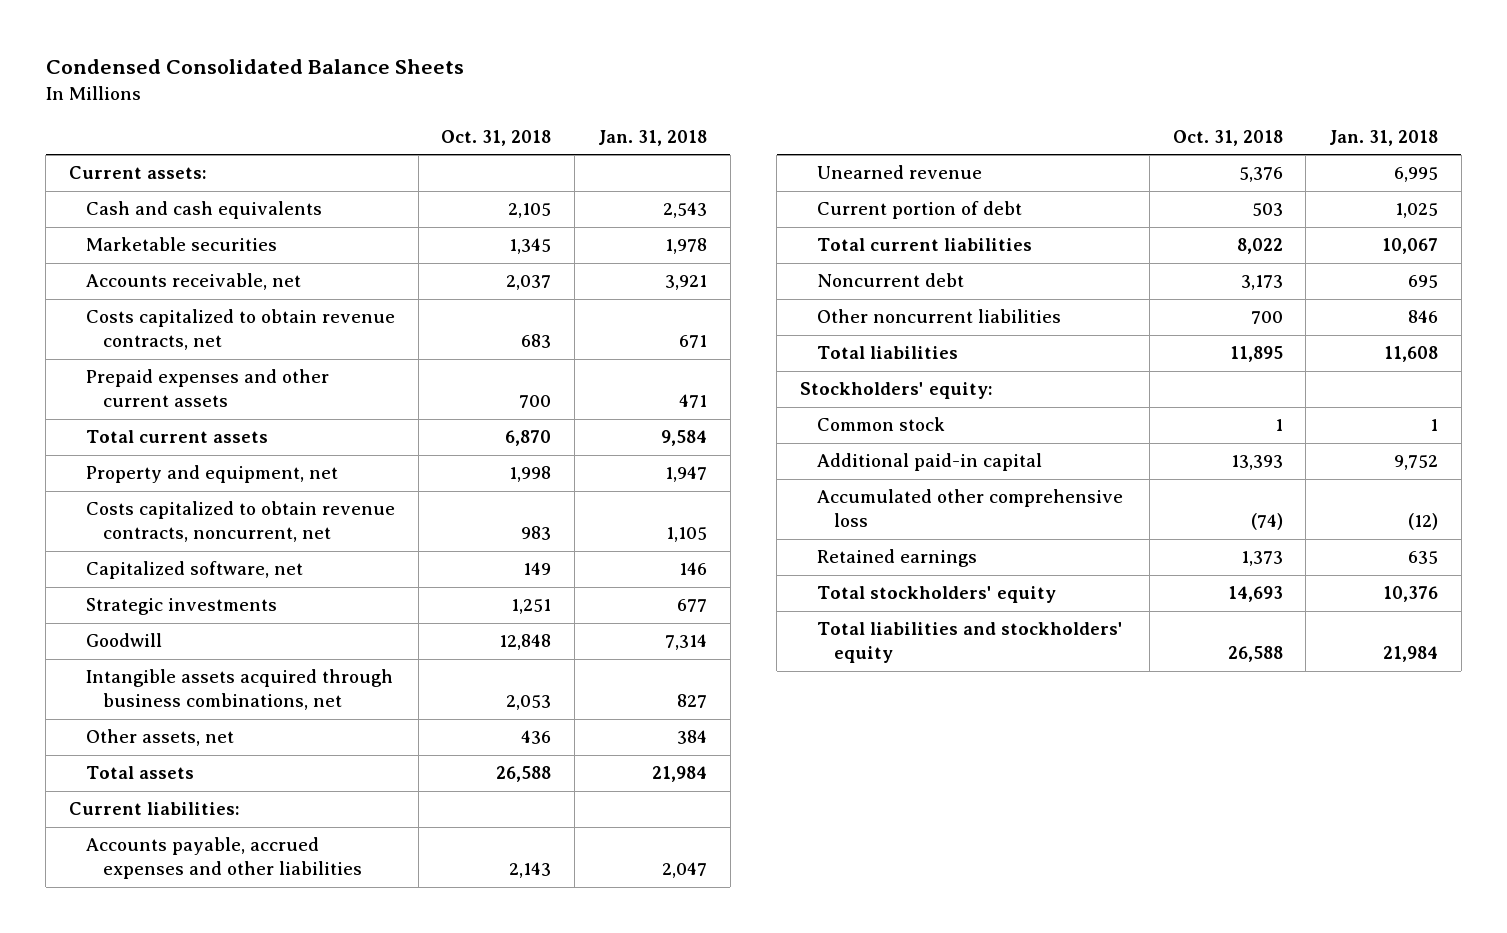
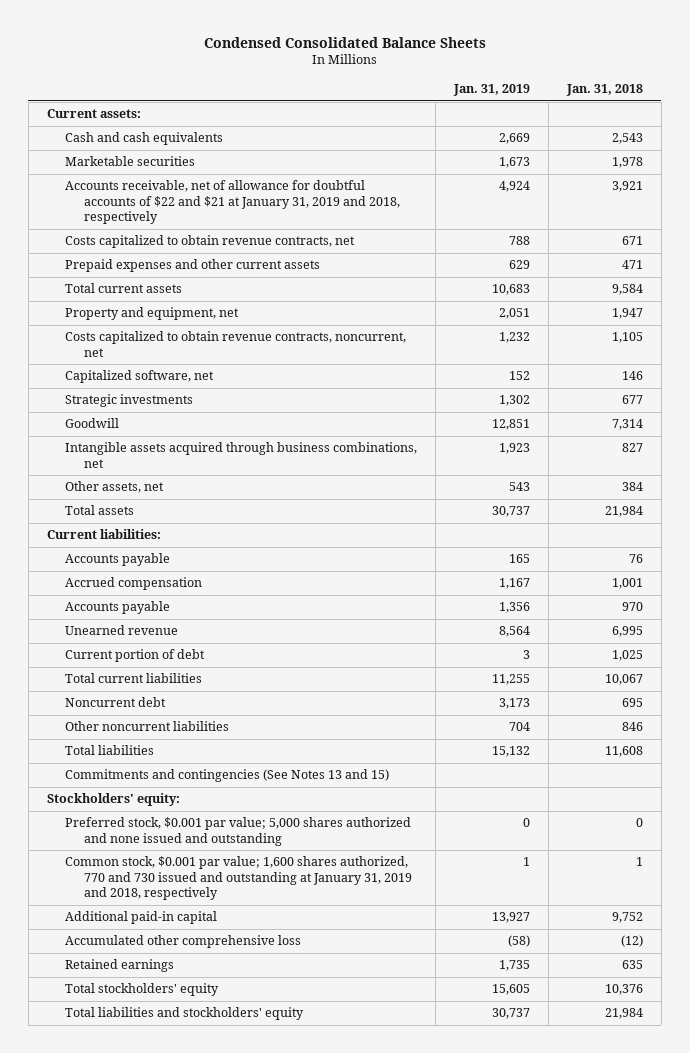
- | Oct. 31, 2018 | Jan. 31, 2018
+ | Jan. 31, 2019 | Jan. 31, 2018
- Accounts receivable, net | 2,037 | 3,921
+ Accounts receivable, net of allowance for doubtful accounts of $22 and $21 at January 31, 2019 and 2018, respectively | 4,924 | 3,921
- Accounts payable, accrued expenses and other liabilities | 2,143 | 2,047
+ Accounts payable | 165 | 76
+ Accrued compensation | 1,167 | 1,001
+ Accounts payable | 1,356 | 970
+ Commitments and contingencies (See Notes 13 and 15)
- Common stock | 1 | 1
+ Preferred stock, $0.001 par value; 5,000 shares authorized and none issued and outstanding | 0 | 0
+ Common stock, $0.001 par value; 1,600 shares authorized, 770 and 730 issued and outstanding at January 31, 2019 and 2018, respectively | 1 | 1

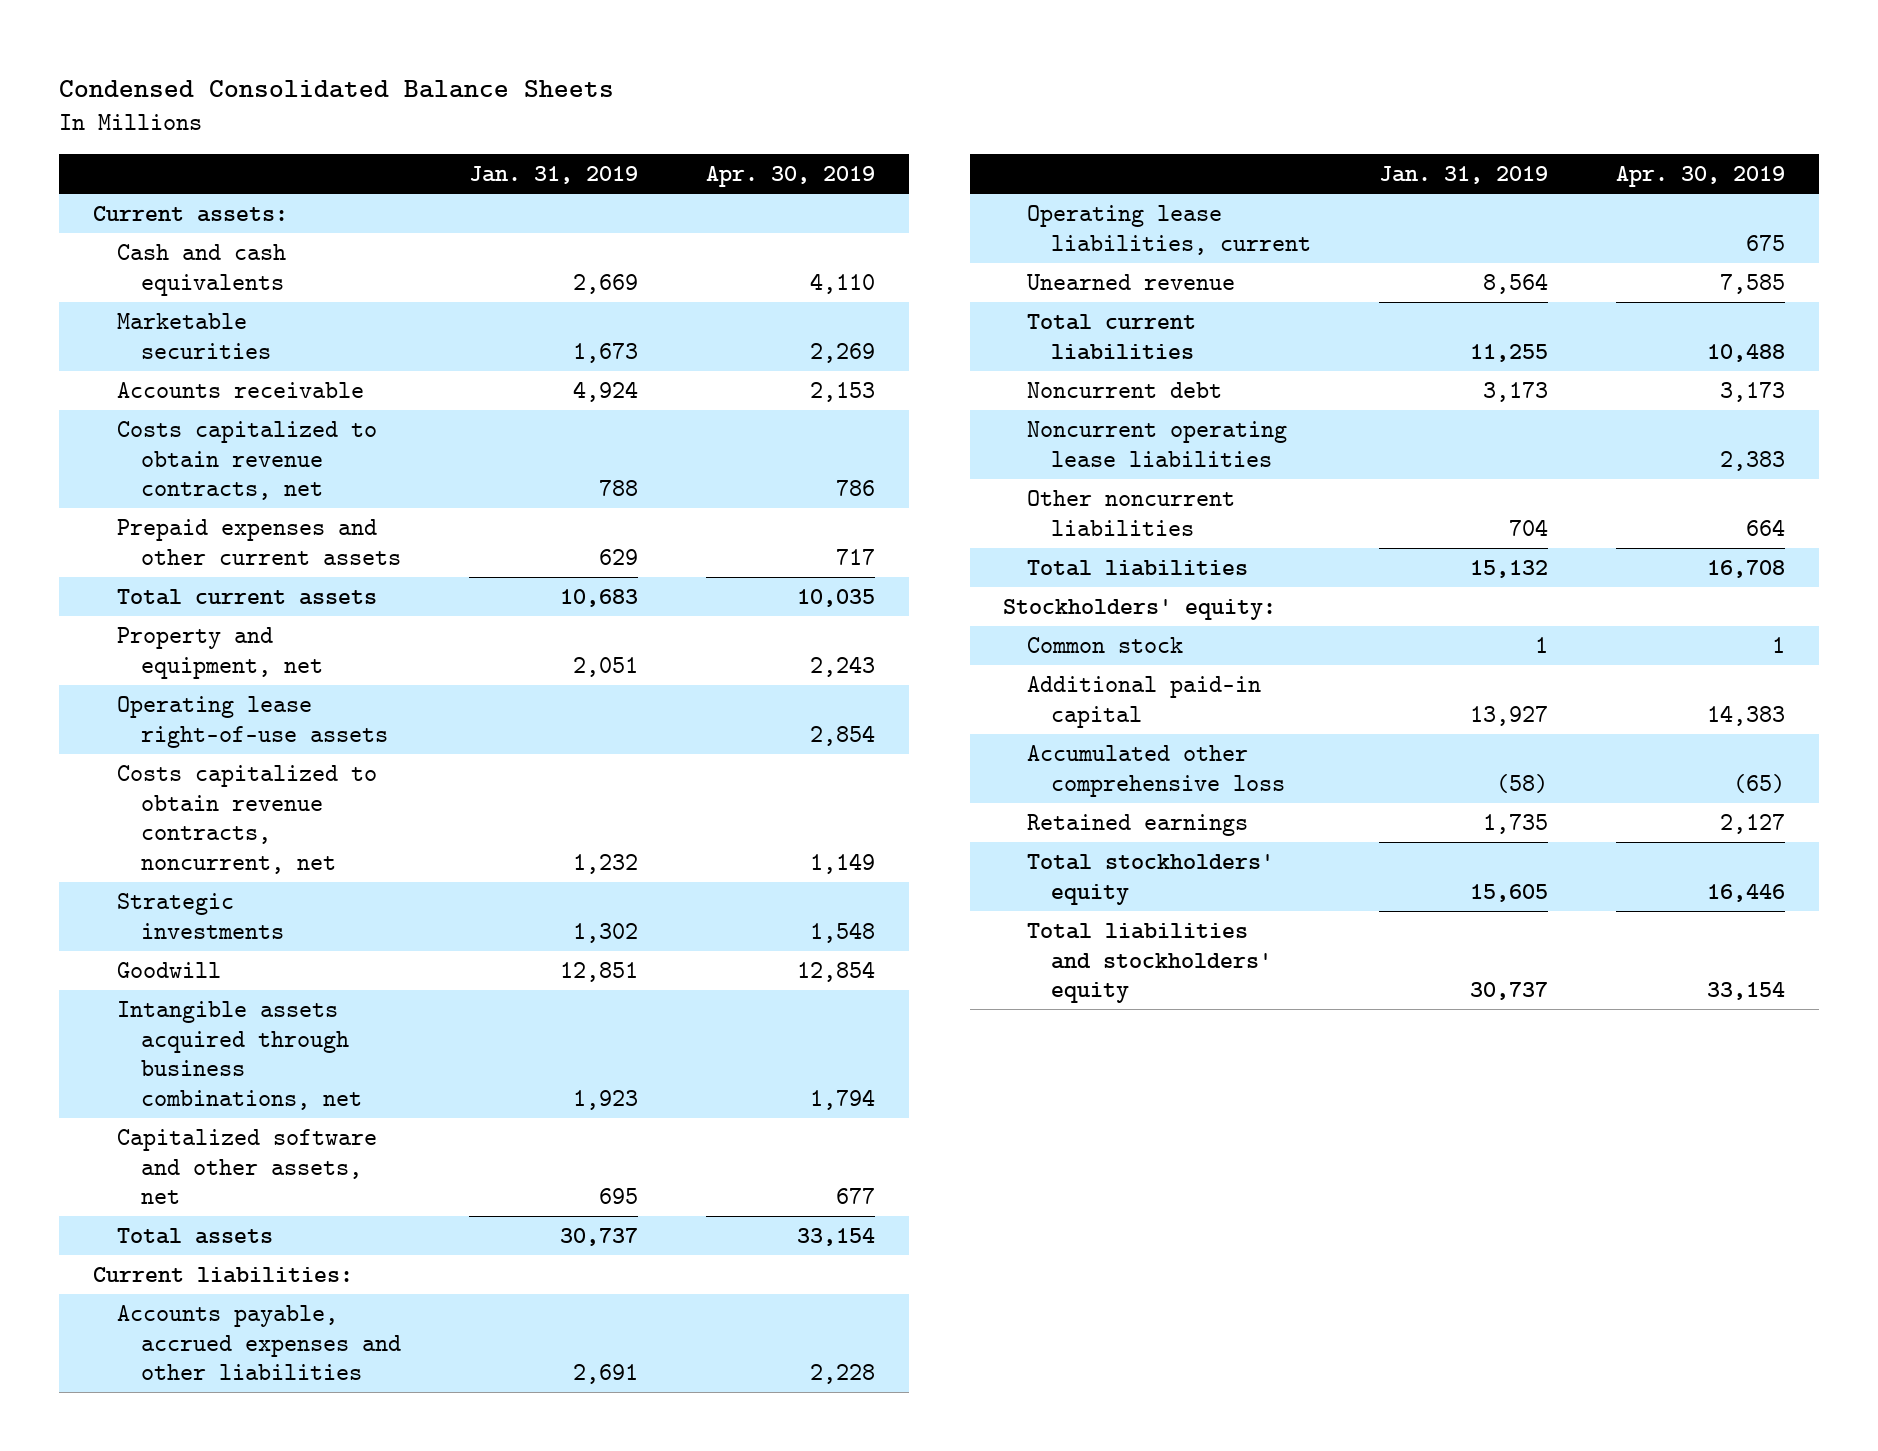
- | Jan. 31, 2019 | Jan. 31, 2018
+ | Jan. 31, 2019 | Apr. 30, 2019
- Accounts receivable, net of allowance for doubtful accounts of $22 and $21 at January 31, 2019 and 2018, respectively | 4,924 | 3,921
+ Accounts receivable | 4,924 | 2,153
+ Operating lease right-of-use assets | | 2,854
- Capitalized software, net | 152 | 146
- Other assets, net | 543 | 384
+ Capitalized software and other assets, net | 695 | 677
- Accounts payable | 165 | 76
- Accrued compensation | 1,167 | 1,001
- Accounts payable | 1,356 | 970
+ Accounts payable, accrued expenses and other liabilities | 2,691 | 2,228
+ Operating lease liabilities, current | | 675
- Current portion of debt | 3 | 1,025
+ Noncurrent operating lease liabilities | | 2,383
- Commitments and contingencies (See Notes 13 and 15)
- Preferred stock, $0.001 par value; 5,000 shares authorized and none issued and outstanding | 0 | 0
- Common stock, $0.001 par value; 1,600 shares authorized, 770 and 730 issued and outstanding at January 31, 2019 and 2018, respectively | 1 | 1
+ Common stock | 1 | 1

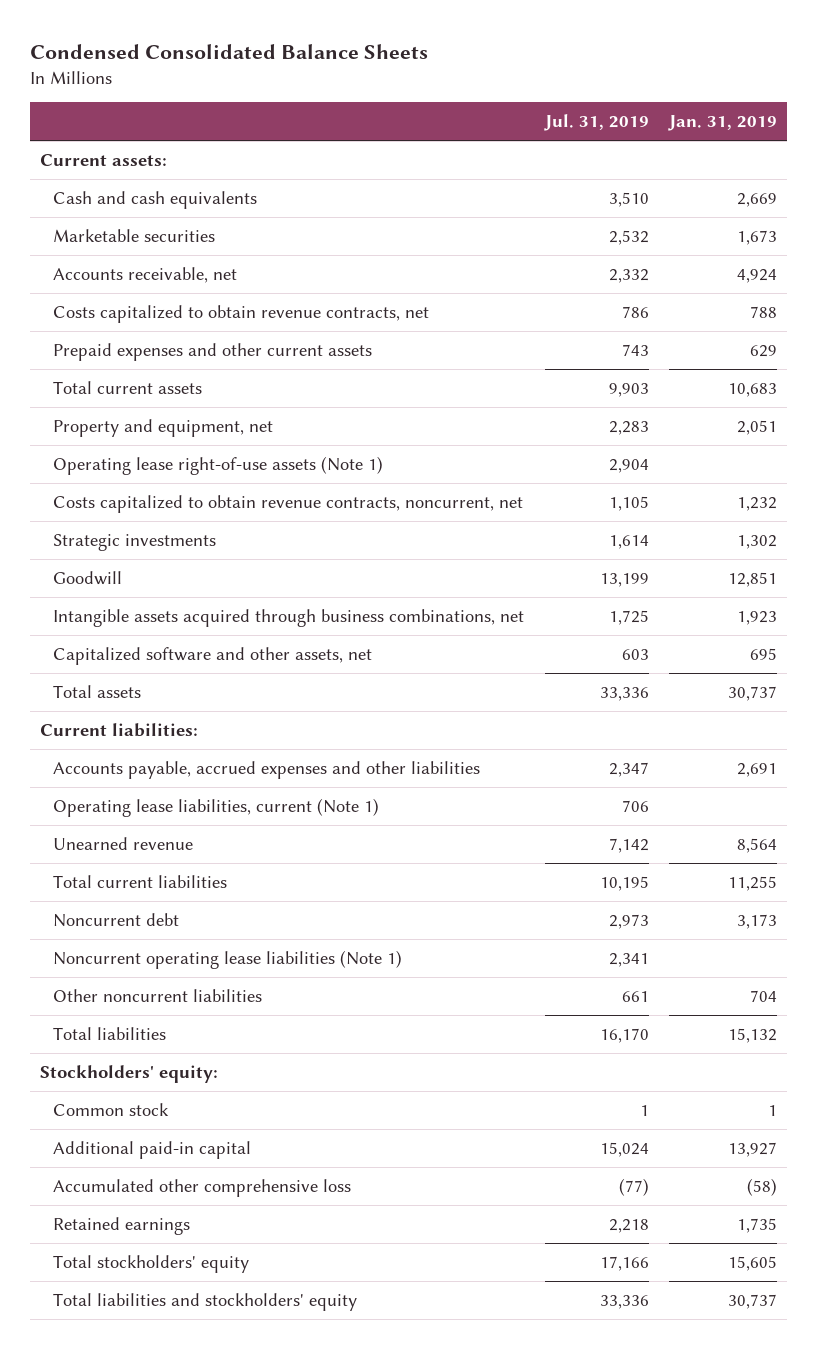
- | Jan. 31, 2019 | Apr. 30, 2019
+ | Jul. 31, 2019 | Jan. 31, 2019
- Accounts receivable | 4,924 | 2,153
+ Accounts receivable, net | 2,332 | 4,924
- Operating lease right-of-use assets | | 2,854
+ Operating lease right-of-use assets (Note 1) | 2,904 |
- Operating lease liabilities, current | | 675
+ Operating lease liabilities, current (Note 1) | 706 |
- Noncurrent operating lease liabilities | | 2,383
+ Noncurrent operating lease liabilities (Note 1) | 2,341 |

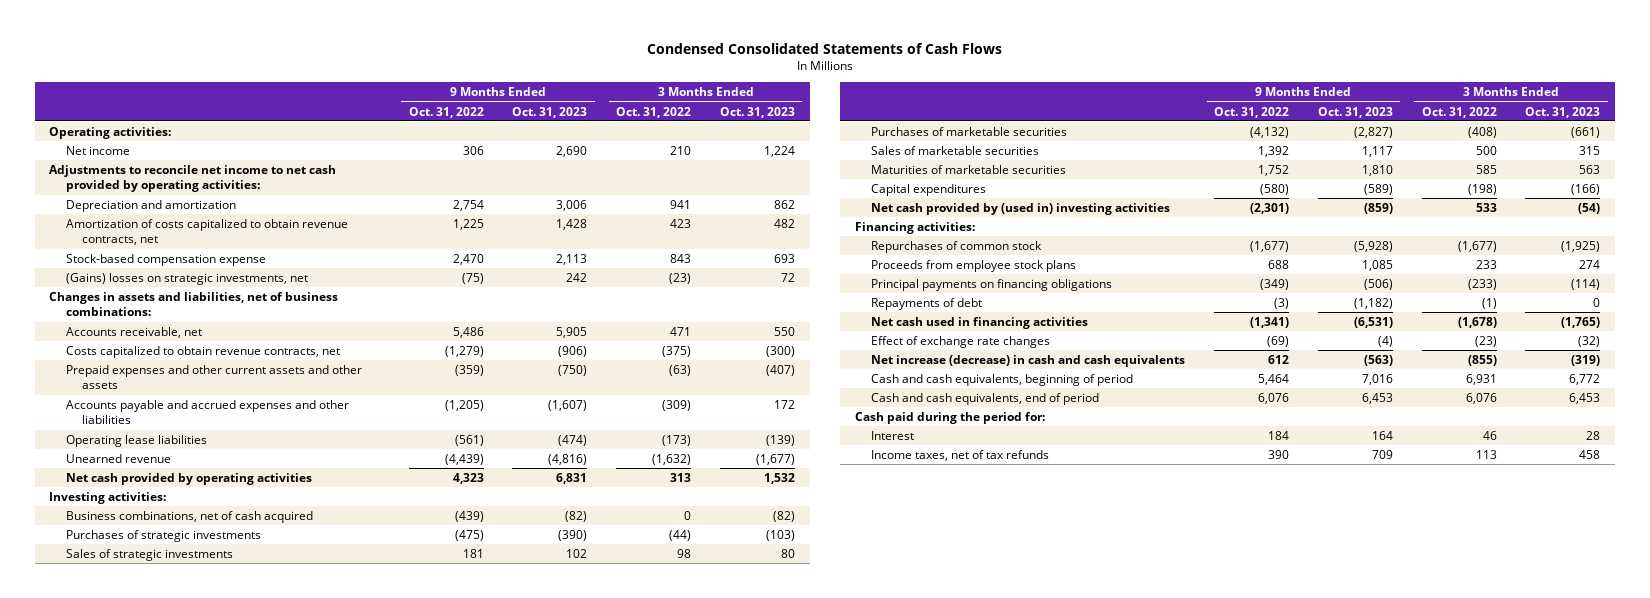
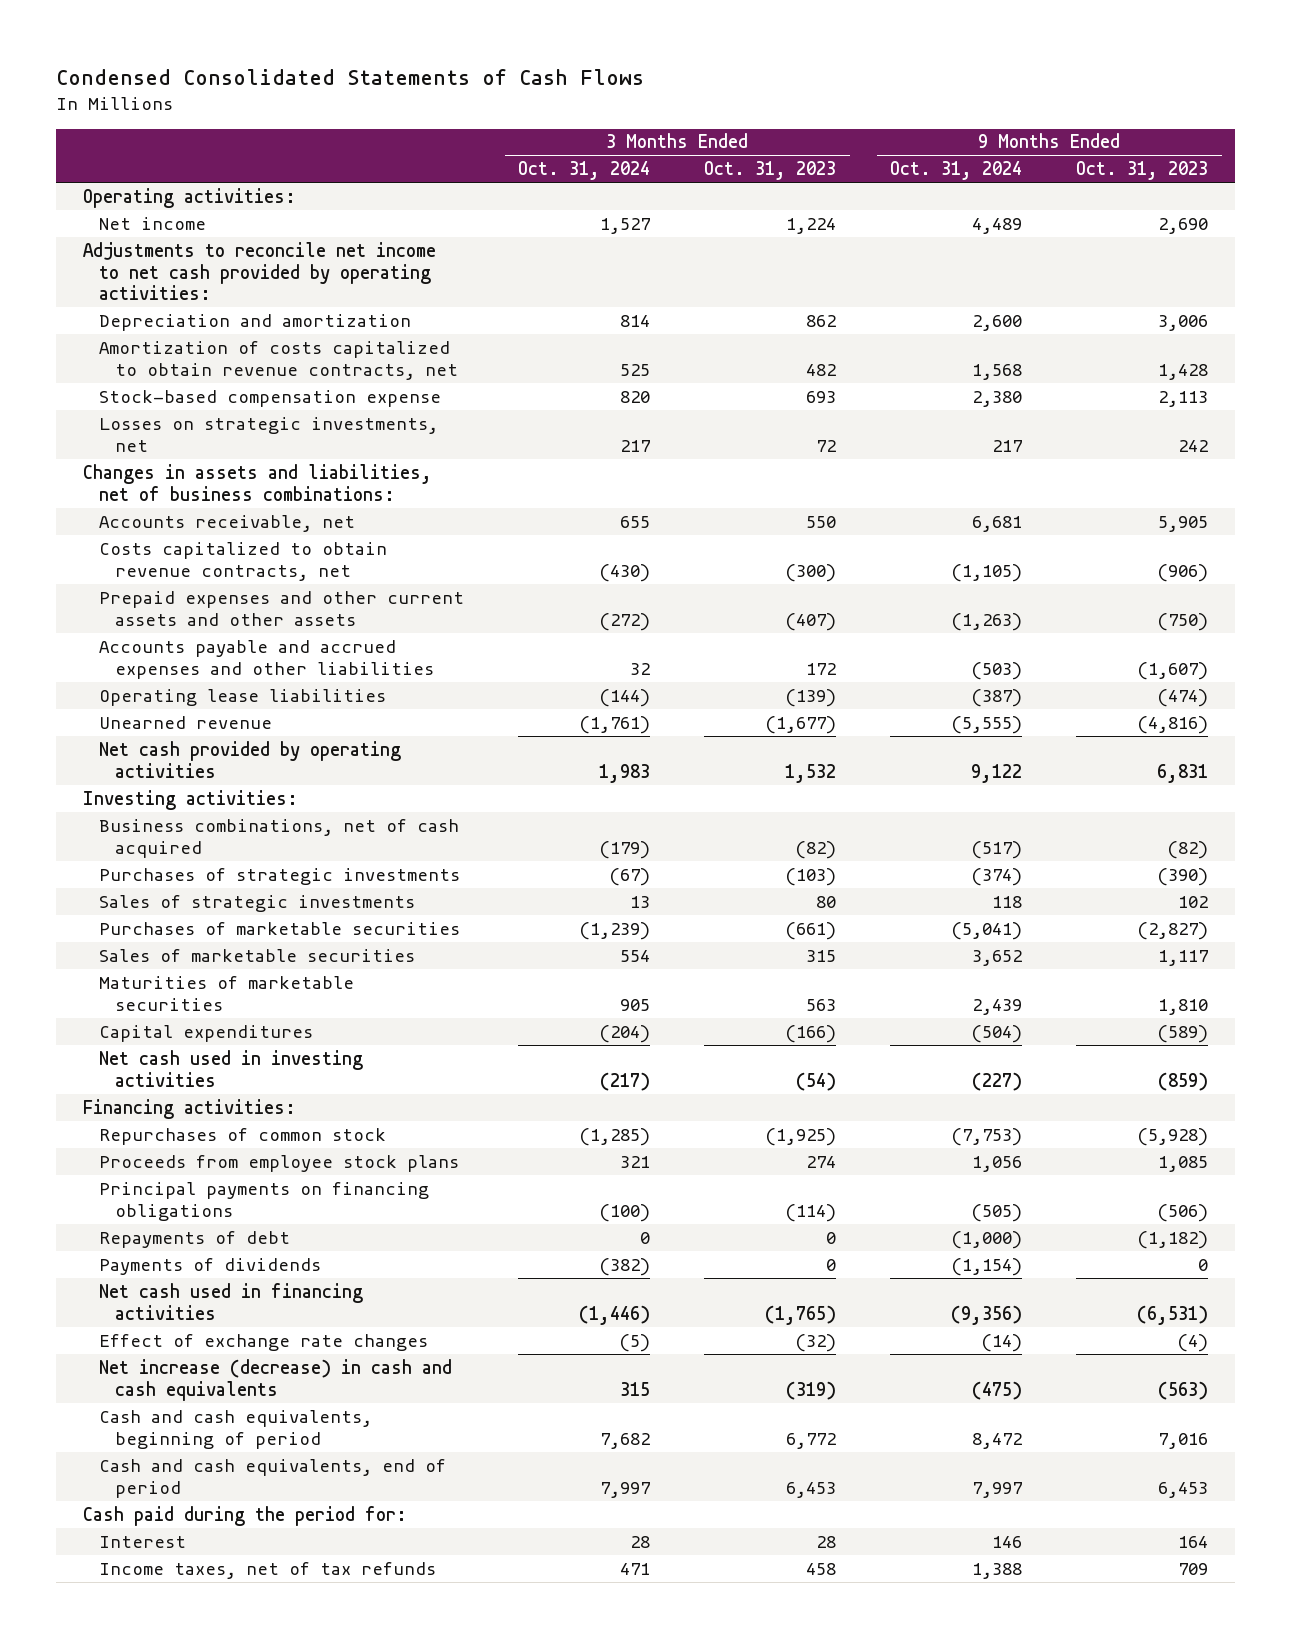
- | 9 Months Ended Oct. 31, 2022 | 9 Months Ended Oct. 31, 2023 | 3 Months Ended Oct. 31, 2022 | 3 Months Ended Oct. 31, 2023
+ | 3 Months Ended Oct. 31, 2024 | 3 Months Ended Oct. 31, 2023 | 9 Months Ended Oct. 31, 2024 | 9 Months Ended Oct. 31, 2023
- (Gains) losses on strategic investments, net | (75) | 242 | (23) | 72
+ Losses on strategic investments, net | 217 | 72 | 217 | 242
- Net cash provided by (used in) investing activities | (2,301) | (859) | 533 | (54)
+ Net cash used in investing activities | (217) | (54) | (227) | (859)
+ Payments of dividends | (382) | 0 | (1,154) | 0

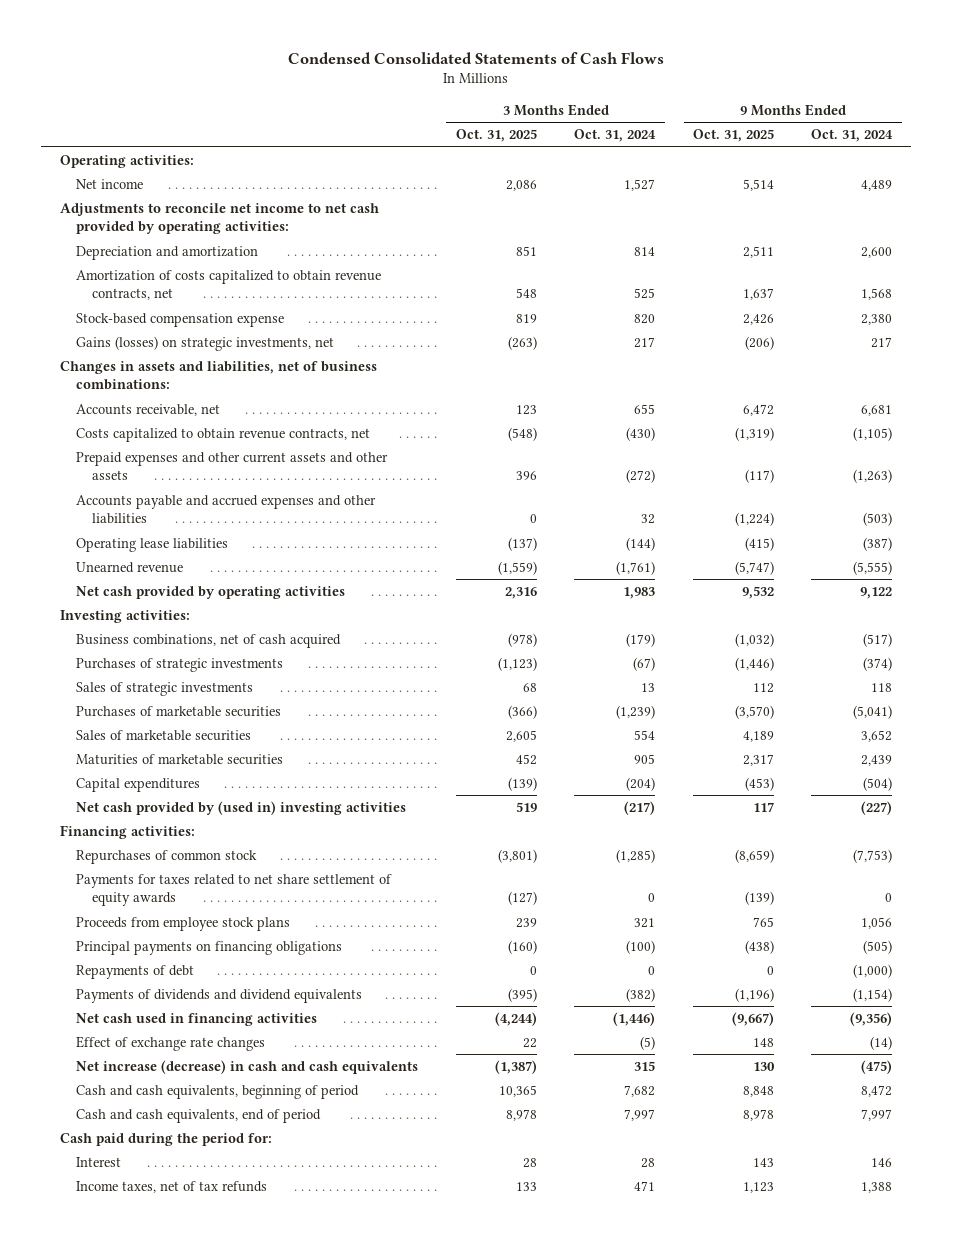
- | 3 Months Ended Oct. 31, 2024 | 3 Months Ended Oct. 31, 2023 | 9 Months Ended Oct. 31, 2024 | 9 Months Ended Oct. 31, 2023
+ | 3 Months Ended Oct. 31, 2025 | 3 Months Ended Oct. 31, 2024 | 9 Months Ended Oct. 31, 2025 | 9 Months Ended Oct. 31, 2024
- Losses on strategic investments, net | 217 | 72 | 217 | 242
+ Gains (losses) on strategic investments, net | (263) | 217 | (206) | 217
- Net cash used in investing activities | (217) | (54) | (227) | (859)
+ Net cash provided by (used in) investing activities | 519 | (217) | 117 | (227)
+ Payments for taxes related to net share settlement of equity awards | (127) | 0 | (139) | 0
- Payments of dividends | (382) | 0 | (1,154) | 0
+ Payments of dividends and dividend equivalents | (395) | (382) | (1,196) | (1,154)

